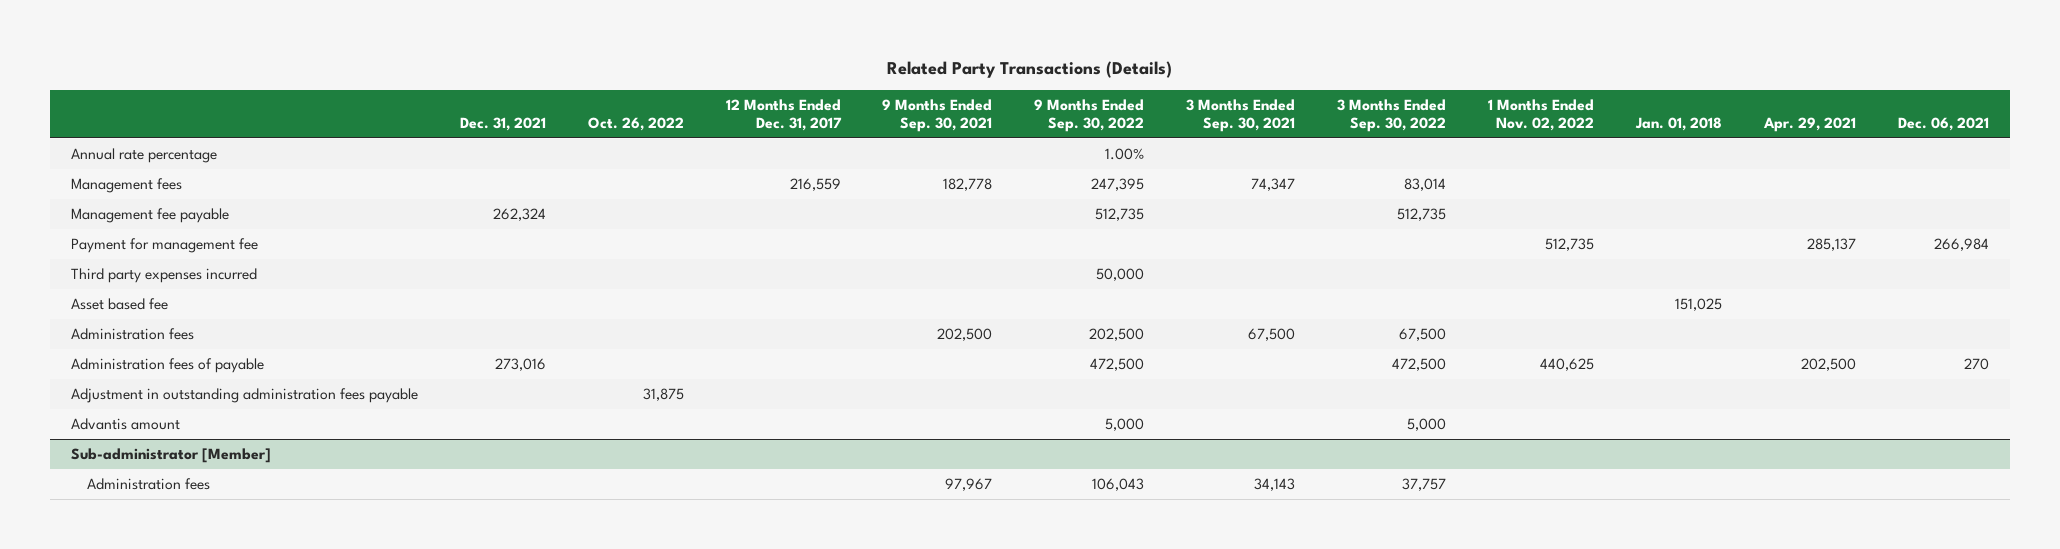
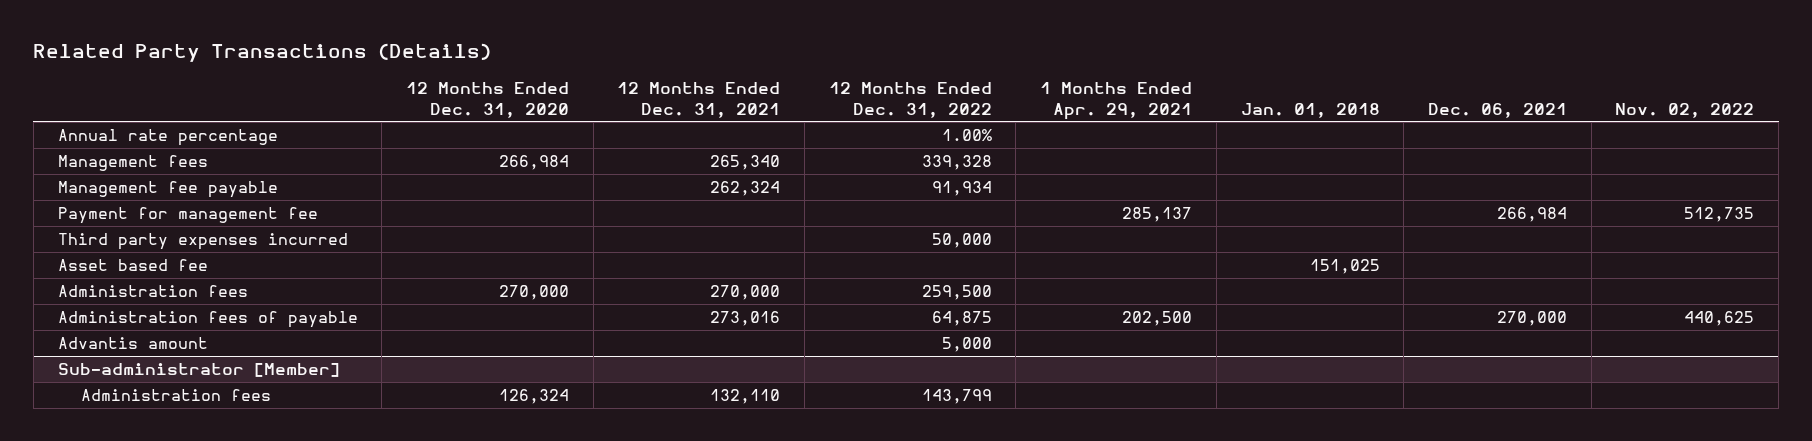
- | Dec. 31, 2021 | Oct. 26, 2022 | 12 Months Ended Dec. 31, 2017 | 9 Months Ended Sep. 30, 2021 | 9 Months Ended Sep. 30, 2022 | 3 Months Ended Sep. 30, 2021 | 3 Months Ended Sep. 30, 2022 | 1 Months Ended Nov. 02, 2022 | Jan. 01, 2018 | Apr. 29, 2021 | Dec. 06, 2021
+ | 12 Months Ended Dec. 31, 2020 | 12 Months Ended Dec. 31, 2021 | 12 Months Ended Dec. 31, 2022 | 1 Months Ended Apr. 29, 2021 | Jan. 01, 2018 | Dec. 06, 2021 | Nov. 02, 2022
- Administration fees of payable | 273,016 | | | | 472,500 | | 472,500 | 440,625 | | 202,500 | 270
- Adjustment in outstanding administration fees payable | | 31,875 | | | | | | | | |
+ Administration fees of payable | | 273,016 | 64,875 | 202,500 | | 270,000 | 440,625

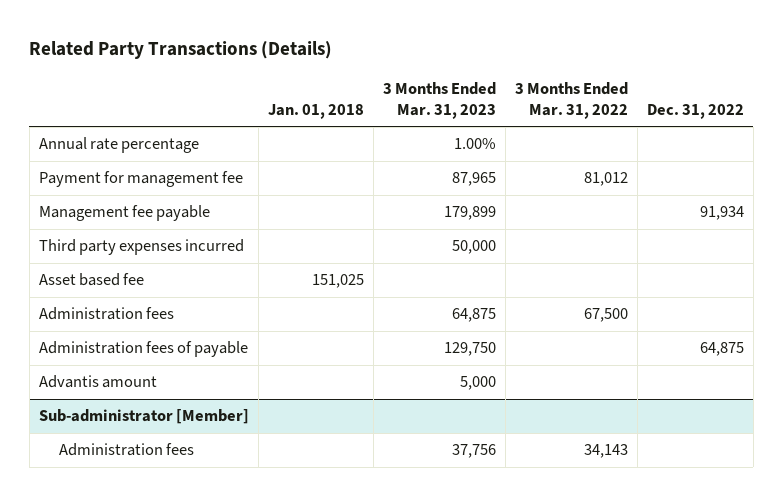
- | 12 Months Ended Dec. 31, 2020 | 12 Months Ended Dec. 31, 2021 | 12 Months Ended Dec. 31, 2022 | 1 Months Ended Apr. 29, 2021 | Jan. 01, 2018 | Dec. 06, 2021 | Nov. 02, 2022
+ | Jan. 01, 2018 | 3 Months Ended Mar. 31, 2023 | 3 Months Ended Mar. 31, 2022 | Dec. 31, 2022
- Management fees | 266,984 | 265,340 | 339,328 | | | |
moved down: Management fee payable | | 179,899 | | 91,934

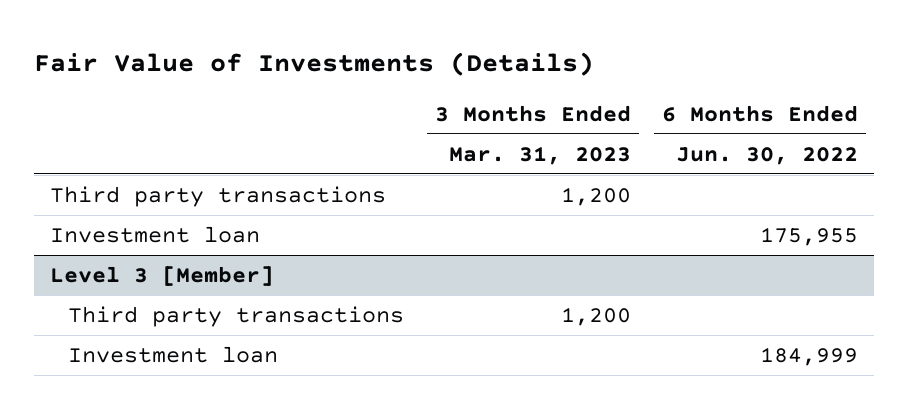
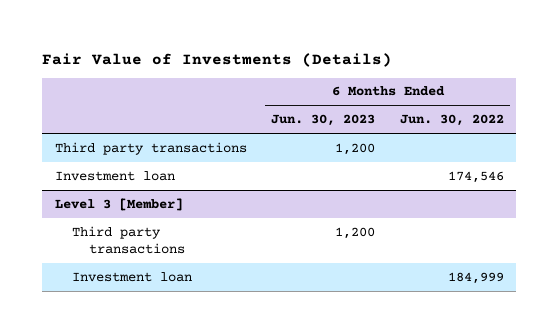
- | 3 Months Ended Mar. 31, 2023 | 6 Months Ended Jun. 30, 2022
+ | 6 Months Ended Jun. 30, 2023 | 6 Months Ended Jun. 30, 2022
- Investment loan | | 175,955
+ Investment loan | | 174,546

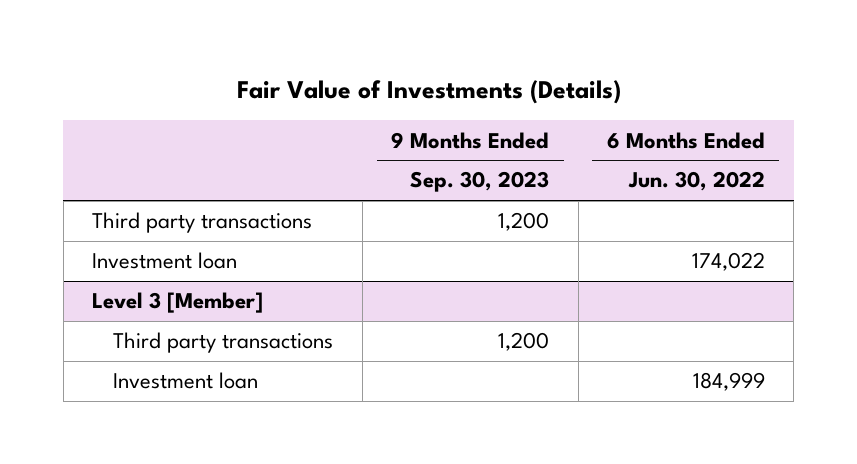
- | 6 Months Ended Jun. 30, 2023 | 6 Months Ended Jun. 30, 2022
+ | 9 Months Ended Sep. 30, 2023 | 6 Months Ended Jun. 30, 2022
- Investment loan | | 174,546
+ Investment loan | | 174,022

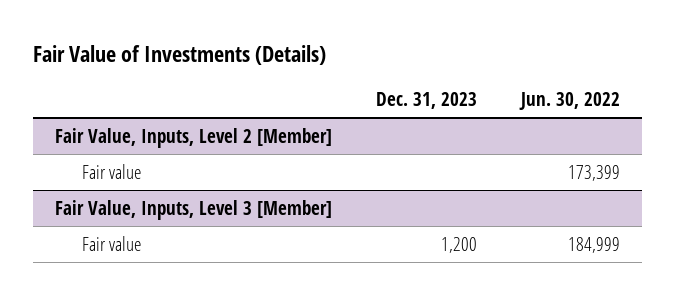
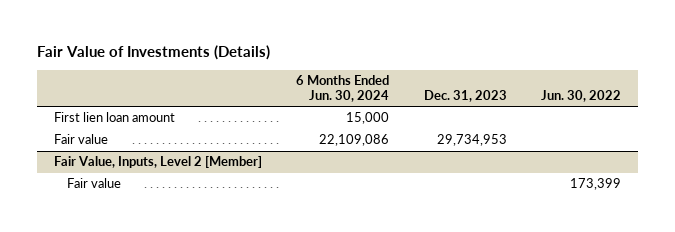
- | Dec. 31, 2023 | Jun. 30, 2022
+ | 6 Months Ended Jun. 30, 2024 | Dec. 31, 2023 | Jun. 30, 2022
+ First lien loan amount | 15,000 | |
+ Fair value | 22,109,086 | 29,734,953 |
- Fair Value, Inputs, Level 3 [Member]
- Fair value | 1,200 | 184,999

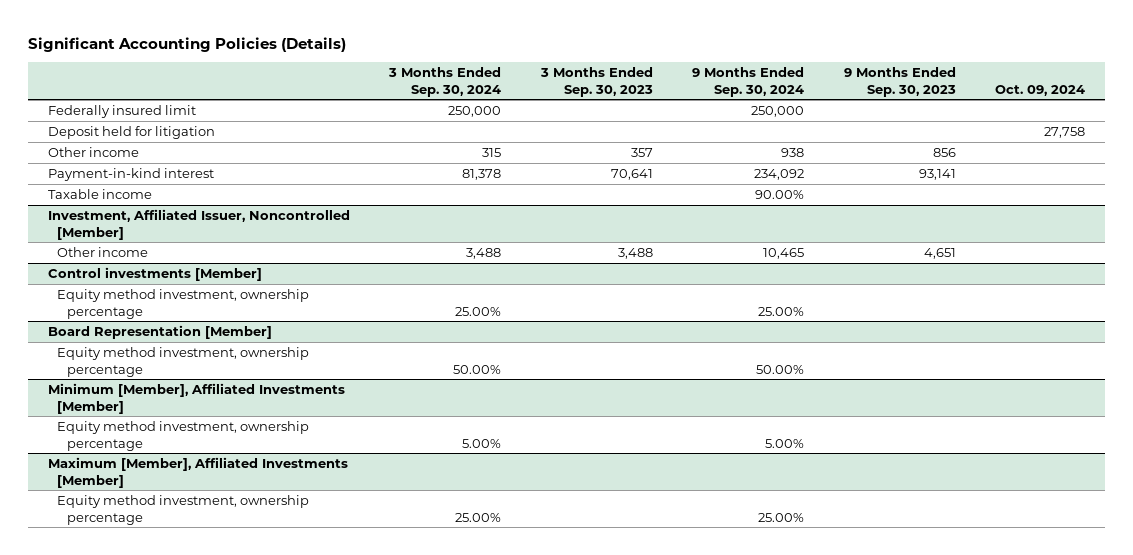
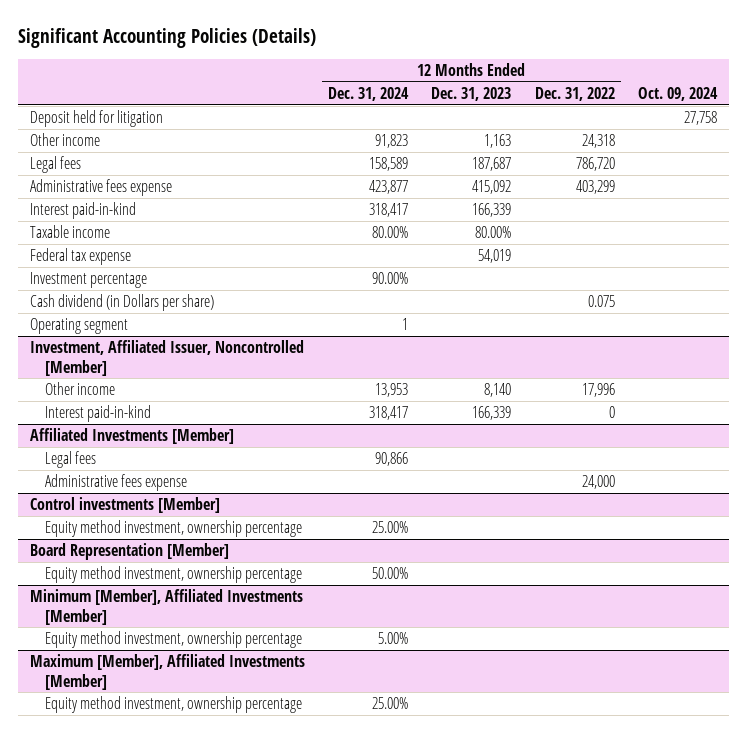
- | 3 Months Ended Sep. 30, 2024 | 3 Months Ended Sep. 30, 2023 | 9 Months Ended Sep. 30, 2024 | 9 Months Ended Sep. 30, 2023 | Oct. 09, 2024
+ | 12 Months Ended Dec. 31, 2024 | 12 Months Ended Dec. 31, 2023 | 12 Months Ended Dec. 31, 2022 | Oct. 09, 2024
- Federally insured limit | 250,000 | | 250,000 | |
- Payment-in-kind interest | 81,378 | 70,641 | 234,092 | 93,141 |
+ Legal fees | 158,589 | 187,687 | 786,720 |
+ Administrative fees expense | 423,877 | 415,092 | 403,299 |
+ Interest paid-in-kind | 318,417 | 166,339 | |
+ Federal tax expense | | 54,019 | |
+ Investment percentage | 90.00% | | |
+ Cash dividend (in Dollars per share) | | | 0.075 |
+ Operating segment | 1 | | |
@ Investment, Affiliated Issuer, Noncontrolled [Member]
+ Interest paid-in-kind | 318,417 | 166,339 | 0 |
+ Affiliated Investments [Member]
+ Legal fees | 90,866 | | |
+ Administrative fees expense | | | 24,000 |

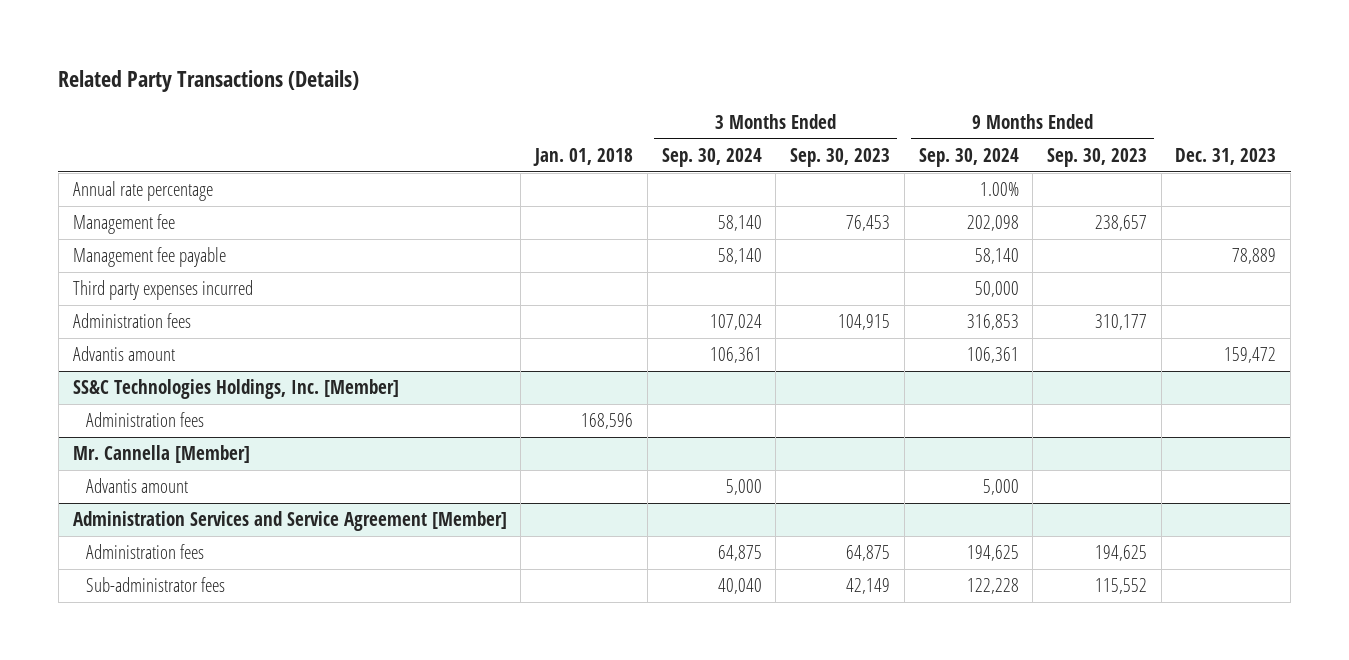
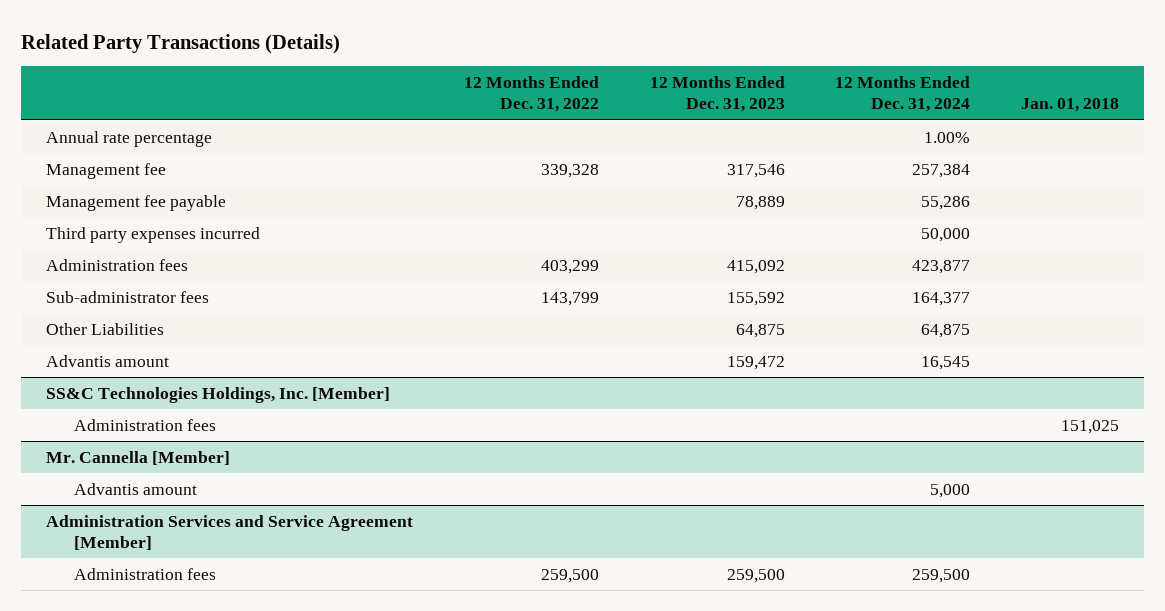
- | Jan. 01, 2018 | 3 Months Ended Sep. 30, 2024 | 3 Months Ended Sep. 30, 2023 | 9 Months Ended Sep. 30, 2024 | 9 Months Ended Sep. 30, 2023 | Dec. 31, 2023
+ | 12 Months Ended Dec. 31, 2022 | 12 Months Ended Dec. 31, 2023 | 12 Months Ended Dec. 31, 2024 | Jan. 01, 2018
+ Sub-administrator fees | 143,799 | 155,592 | 164,377 |
+ Other Liabilities | | 64,875 | 64,875 |
@ SS&C Technologies Holdings, Inc. [Member]
- Administration fees | 168,596 | | | | |
+ Administration fees | | | | 151,025
@ Administration Services and Service Agreement [Member]
- Sub-administrator fees | | 40,040 | 42,149 | 122,228 | 115,552 |

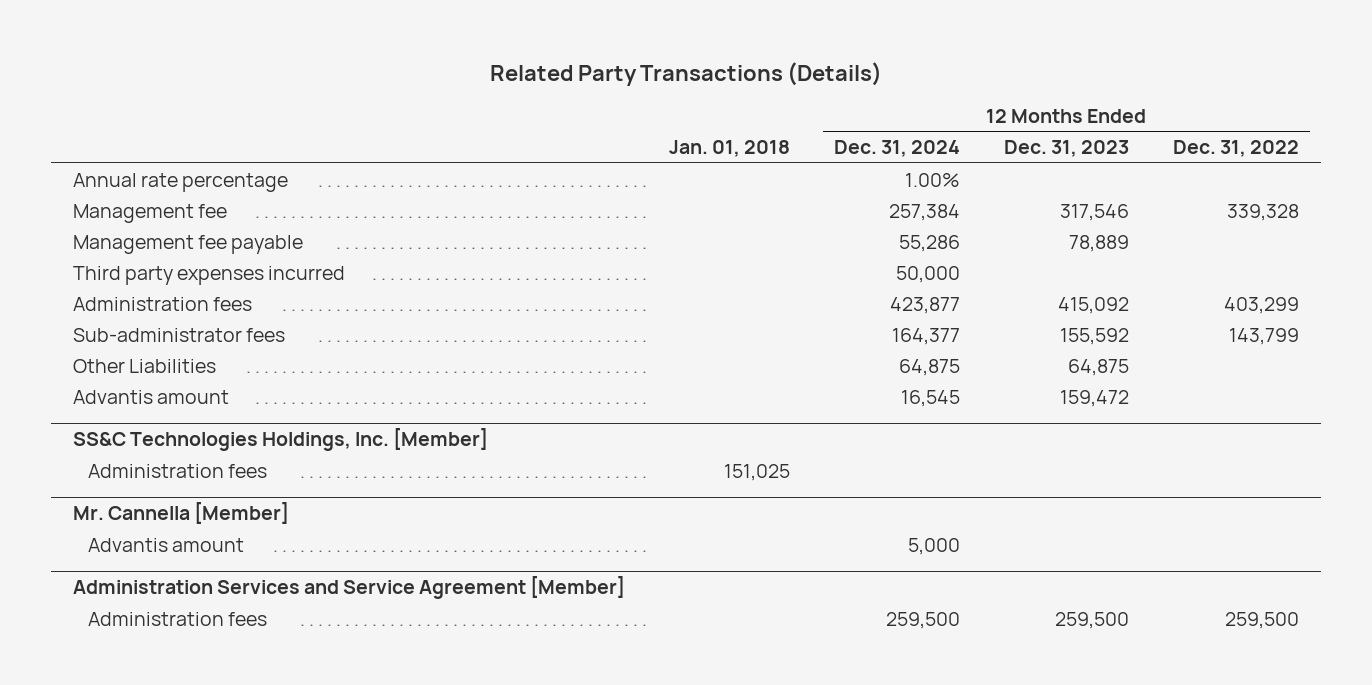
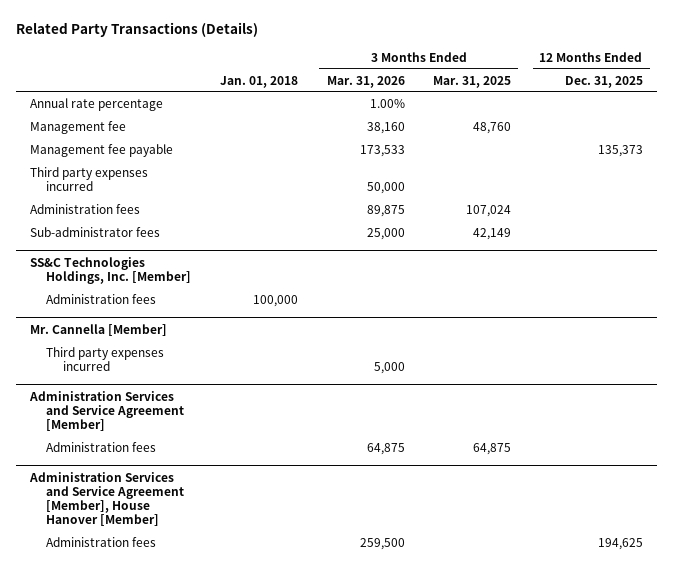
- | Jan. 01, 2018 | 12 Months Ended Dec. 31, 2024 | 12 Months Ended Dec. 31, 2023 | 12 Months Ended Dec. 31, 2022
+ | Jan. 01, 2018 | 3 Months Ended Mar. 31, 2026 | 3 Months Ended Mar. 31, 2025 | 12 Months Ended Dec. 31, 2025
- Other Liabilities | | 64,875 | 64,875 |
- Advantis amount | | 16,545 | 159,472 |
@ SS&C Technologies Holdings, Inc. [Member]
- Administration fees | 151,025 | | |
+ Administration fees | 100,000 | | |
@ Mr. Cannella [Member]
- Advantis amount | | 5,000 | |
+ Third party expenses incurred | | 5,000 | |
+ Administration Services and Service Agreement [Member], House Hanover [Member]
+ Administration fees | | 259,500 | | 194,625

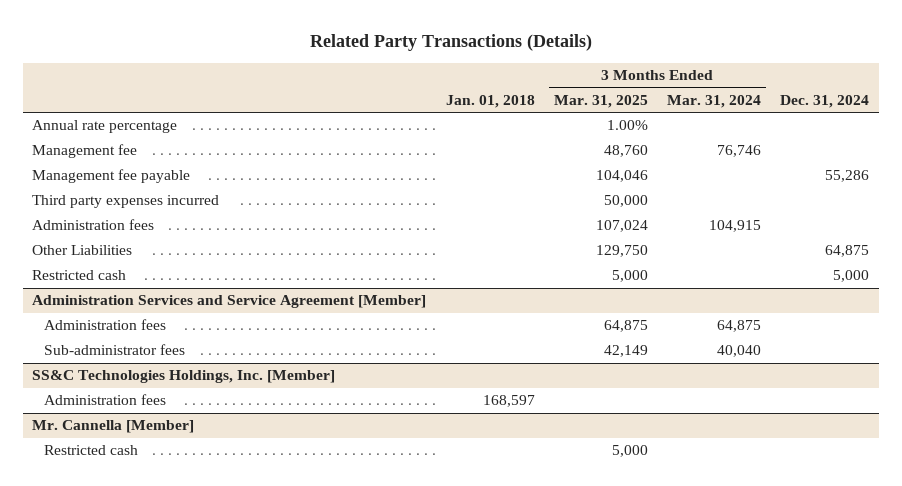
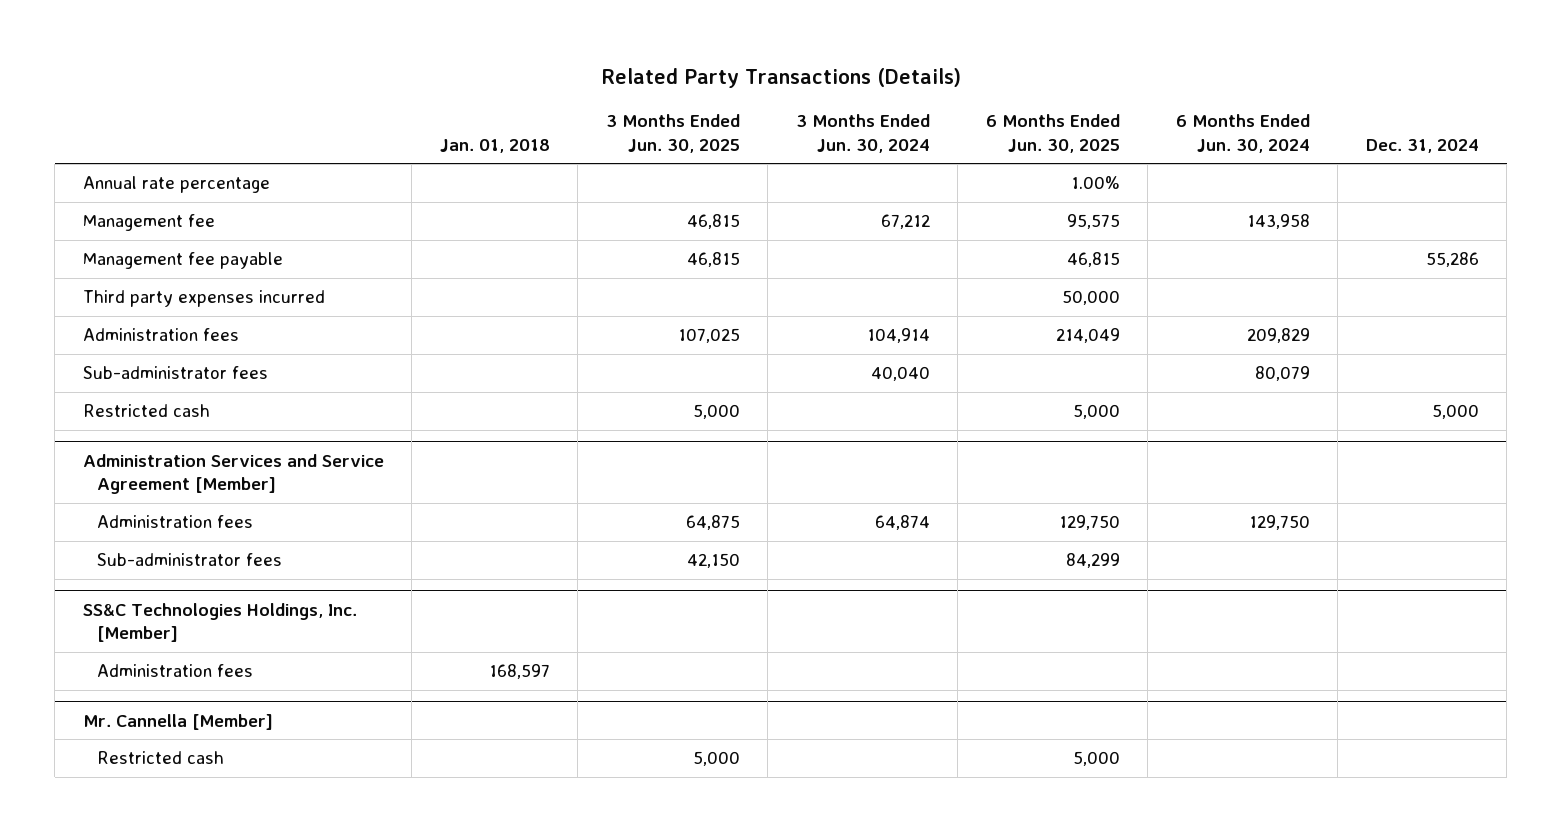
- | Jan. 01, 2018 | 3 Months Ended Mar. 31, 2025 | 3 Months Ended Mar. 31, 2024 | Dec. 31, 2024
+ | Jan. 01, 2018 | 3 Months Ended Jun. 30, 2025 | 3 Months Ended Jun. 30, 2024 | 6 Months Ended Jun. 30, 2025 | 6 Months Ended Jun. 30, 2024 | Dec. 31, 2024
- Other Liabilities | | 129,750 | | 64,875
+ Sub-administrator fees | | | 40,040 | | 80,079 |

